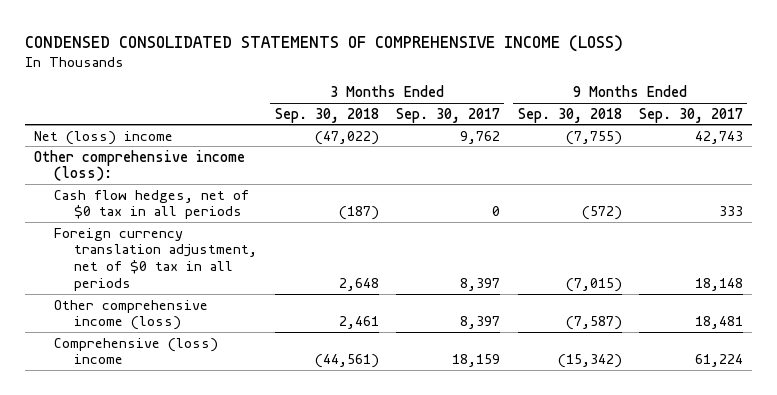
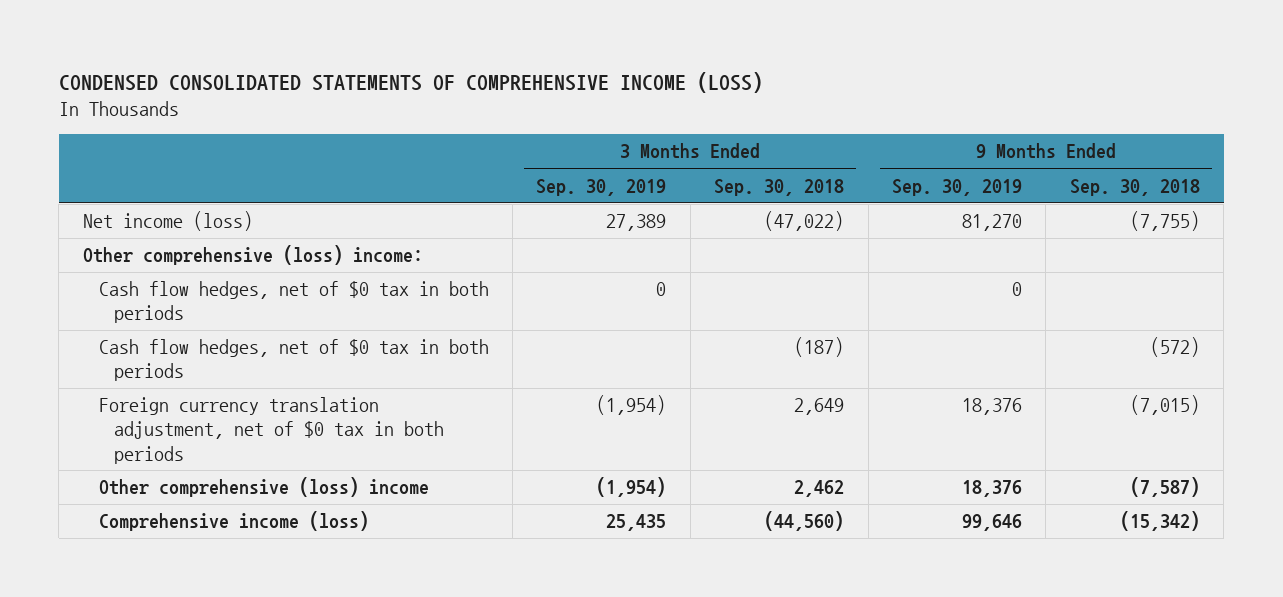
- | 3 Months Ended Sep. 30, 2018 | 3 Months Ended Sep. 30, 2017 | 9 Months Ended Sep. 30, 2018 | 9 Months Ended Sep. 30, 2017
+ | 3 Months Ended Sep. 30, 2019 | 3 Months Ended Sep. 30, 2018 | 9 Months Ended Sep. 30, 2019 | 9 Months Ended Sep. 30, 2018
- Net (loss) income | (47,022) | 9,762 | (7,755) | 42,743
- Other comprehensive income (loss):
- Cash flow hedges, net of $0 tax in all periods | (187) | 0 | (572) | 333
- Foreign currency translation adjustment, net of $0 tax in all periods | 2,648 | 8,397 | (7,015) | 18,148
- Other comprehensive income (loss) | 2,461 | 8,397 | (7,587) | 18,481
- Comprehensive (loss) income | (44,561) | 18,159 | (15,342) | 61,224
+ Net income (loss) | 27,389 | (47,022) | 81,270 | (7,755)
+ Other comprehensive (loss) income:
+ Cash flow hedges, net of $0 tax in both periods | 0 | | 0 |
+ Cash flow hedges, net of $0 tax in both periods | | (187) | | (572)
+ Foreign currency translation adjustment, net of $0 tax in both periods | (1,954) | 2,649 | 18,376 | (7,015)
+ Other comprehensive (loss) income | (1,954) | 2,462 | 18,376 | (7,587)
+ Comprehensive income (loss) | 25,435 | (44,560) | 99,646 | (15,342)

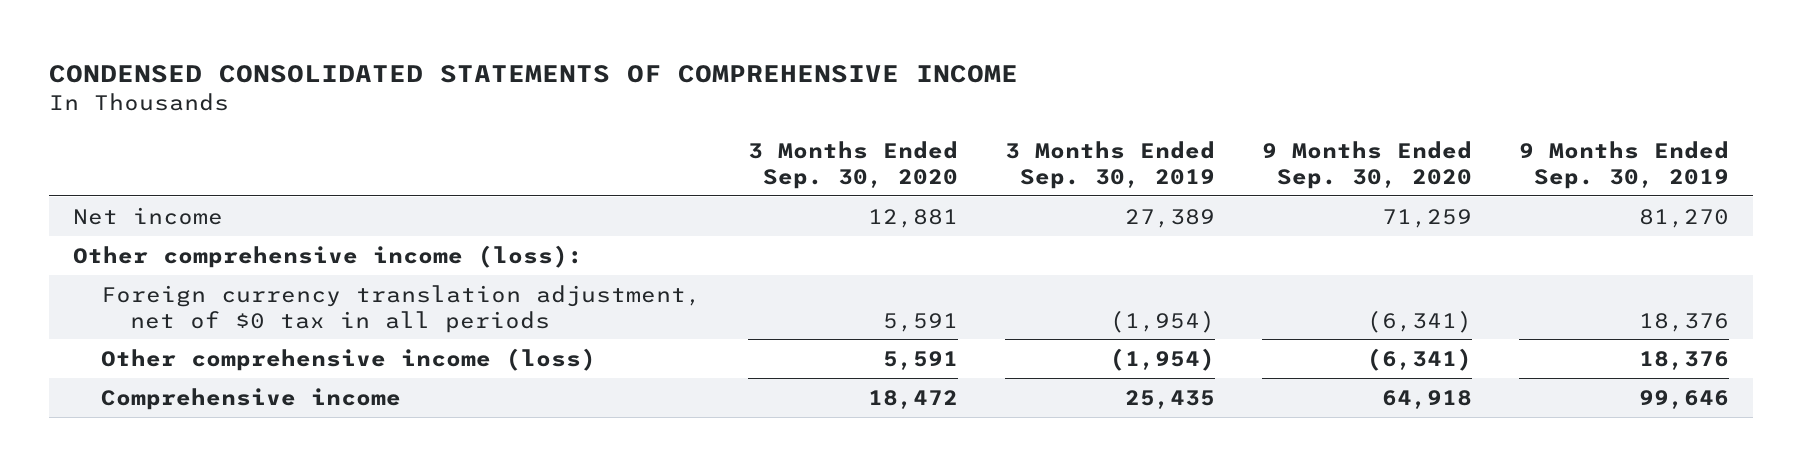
- CONDENSED CONSOLIDATED STATEMENTS OF COMPREHENSIVE INCOME (LOSS)
+ CONDENSED CONSOLIDATED STATEMENTS OF COMPREHENSIVE INCOME
- | 3 Months Ended Sep. 30, 2019 | 3 Months Ended Sep. 30, 2018 | 9 Months Ended Sep. 30, 2019 | 9 Months Ended Sep. 30, 2018
+ | 3 Months Ended Sep. 30, 2020 | 3 Months Ended Sep. 30, 2019 | 9 Months Ended Sep. 30, 2020 | 9 Months Ended Sep. 30, 2019
- Net income (loss) | 27,389 | (47,022) | 81,270 | (7,755)
- Other comprehensive (loss) income:
- Cash flow hedges, net of $0 tax in both periods | 0 | | 0 |
- Cash flow hedges, net of $0 tax in both periods | | (187) | | (572)
- Foreign currency translation adjustment, net of $0 tax in both periods | (1,954) | 2,649 | 18,376 | (7,015)
- Other comprehensive (loss) income | (1,954) | 2,462 | 18,376 | (7,587)
- Comprehensive income (loss) | 25,435 | (44,560) | 99,646 | (15,342)
+ Net income | 12,881 | 27,389 | 71,259 | 81,270
+ Other comprehensive income (loss):
+ Foreign currency translation adjustment, net of $0 tax in all periods | 5,591 | (1,954) | (6,341) | 18,376
+ Other comprehensive income (loss) | 5,591 | (1,954) | (6,341) | 18,376
+ Comprehensive income | 18,472 | 25,435 | 64,918 | 99,646

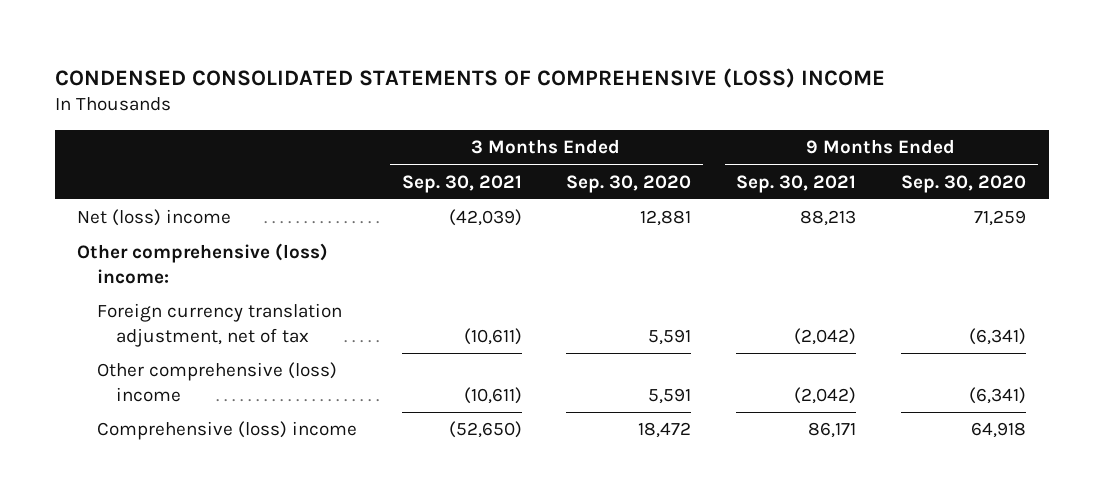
- CONDENSED CONSOLIDATED STATEMENTS OF COMPREHENSIVE INCOME
+ CONDENSED CONSOLIDATED STATEMENTS OF COMPREHENSIVE (LOSS) INCOME
- | 3 Months Ended Sep. 30, 2020 | 3 Months Ended Sep. 30, 2019 | 9 Months Ended Sep. 30, 2020 | 9 Months Ended Sep. 30, 2019
+ | 3 Months Ended Sep. 30, 2021 | 3 Months Ended Sep. 30, 2020 | 9 Months Ended Sep. 30, 2021 | 9 Months Ended Sep. 30, 2020
- Net income | 12,881 | 27,389 | 71,259 | 81,270
- Other comprehensive income (loss):
- Foreign currency translation adjustment, net of $0 tax in all periods | 5,591 | (1,954) | (6,341) | 18,376
- Other comprehensive income (loss) | 5,591 | (1,954) | (6,341) | 18,376
- Comprehensive income | 18,472 | 25,435 | 64,918 | 99,646
+ Net (loss) income | (42,039) | 12,881 | 88,213 | 71,259
+ Other comprehensive (loss) income:
+ Foreign currency translation adjustment, net of tax | (10,611) | 5,591 | (2,042) | (6,341)
+ Other comprehensive (loss) income | (10,611) | 5,591 | (2,042) | (6,341)
+ Comprehensive (loss) income | (52,650) | 18,472 | 86,171 | 64,918

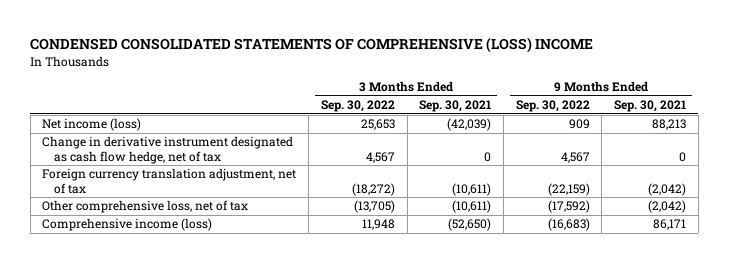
- | 3 Months Ended Sep. 30, 2021 | 3 Months Ended Sep. 30, 2020 | 9 Months Ended Sep. 30, 2021 | 9 Months Ended Sep. 30, 2020
+ | 3 Months Ended Sep. 30, 2022 | 3 Months Ended Sep. 30, 2021 | 9 Months Ended Sep. 30, 2022 | 9 Months Ended Sep. 30, 2021
- Net (loss) income | (42,039) | 12,881 | 88,213 | 71,259
- Other comprehensive (loss) income:
+ Net income (loss) | 25,653 | (42,039) | 909 | 88,213
+ Change in derivative instrument designated as cash flow hedge, net of tax | 4,567 | 0 | 4,567 | 0
- Other comprehensive (loss) income | (10,611) | 5,591 | (2,042) | (6,341)
- Comprehensive (loss) income | (52,650) | 18,472 | 86,171 | 64,918
+ Other comprehensive loss, net of tax | (13,705) | (10,611) | (17,592) | (2,042)
+ Comprehensive income (loss) | 11,948 | (52,650) | (16,683) | 86,171

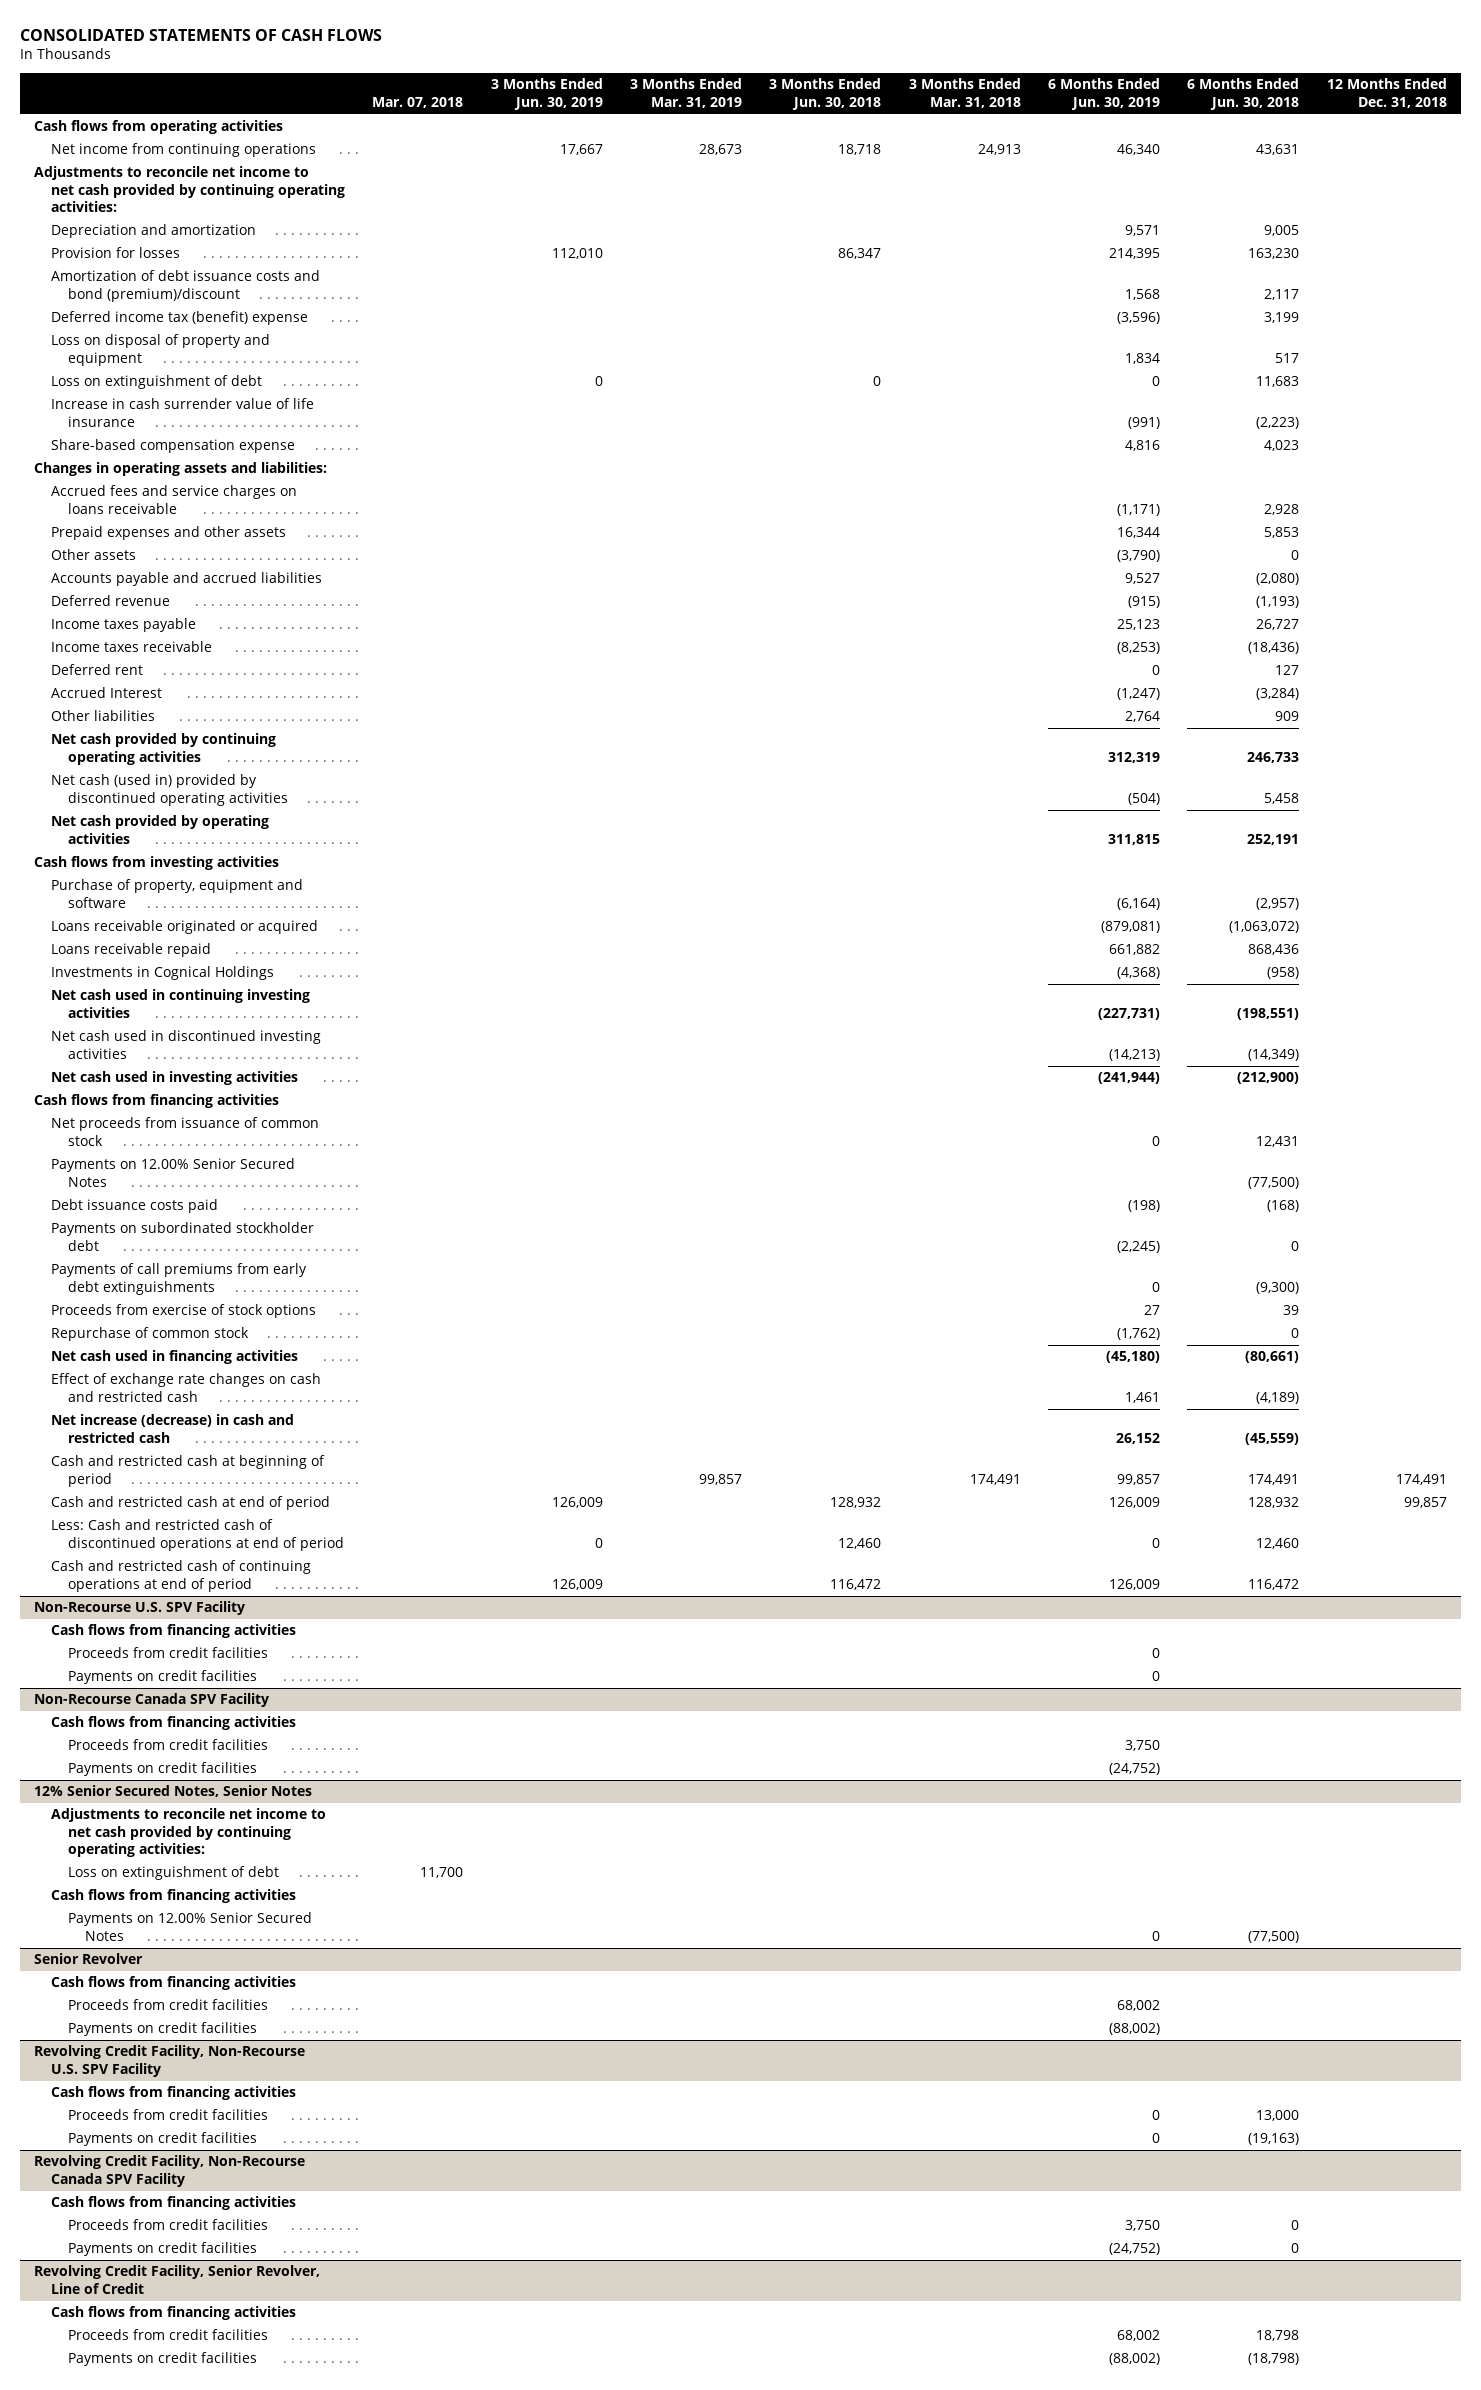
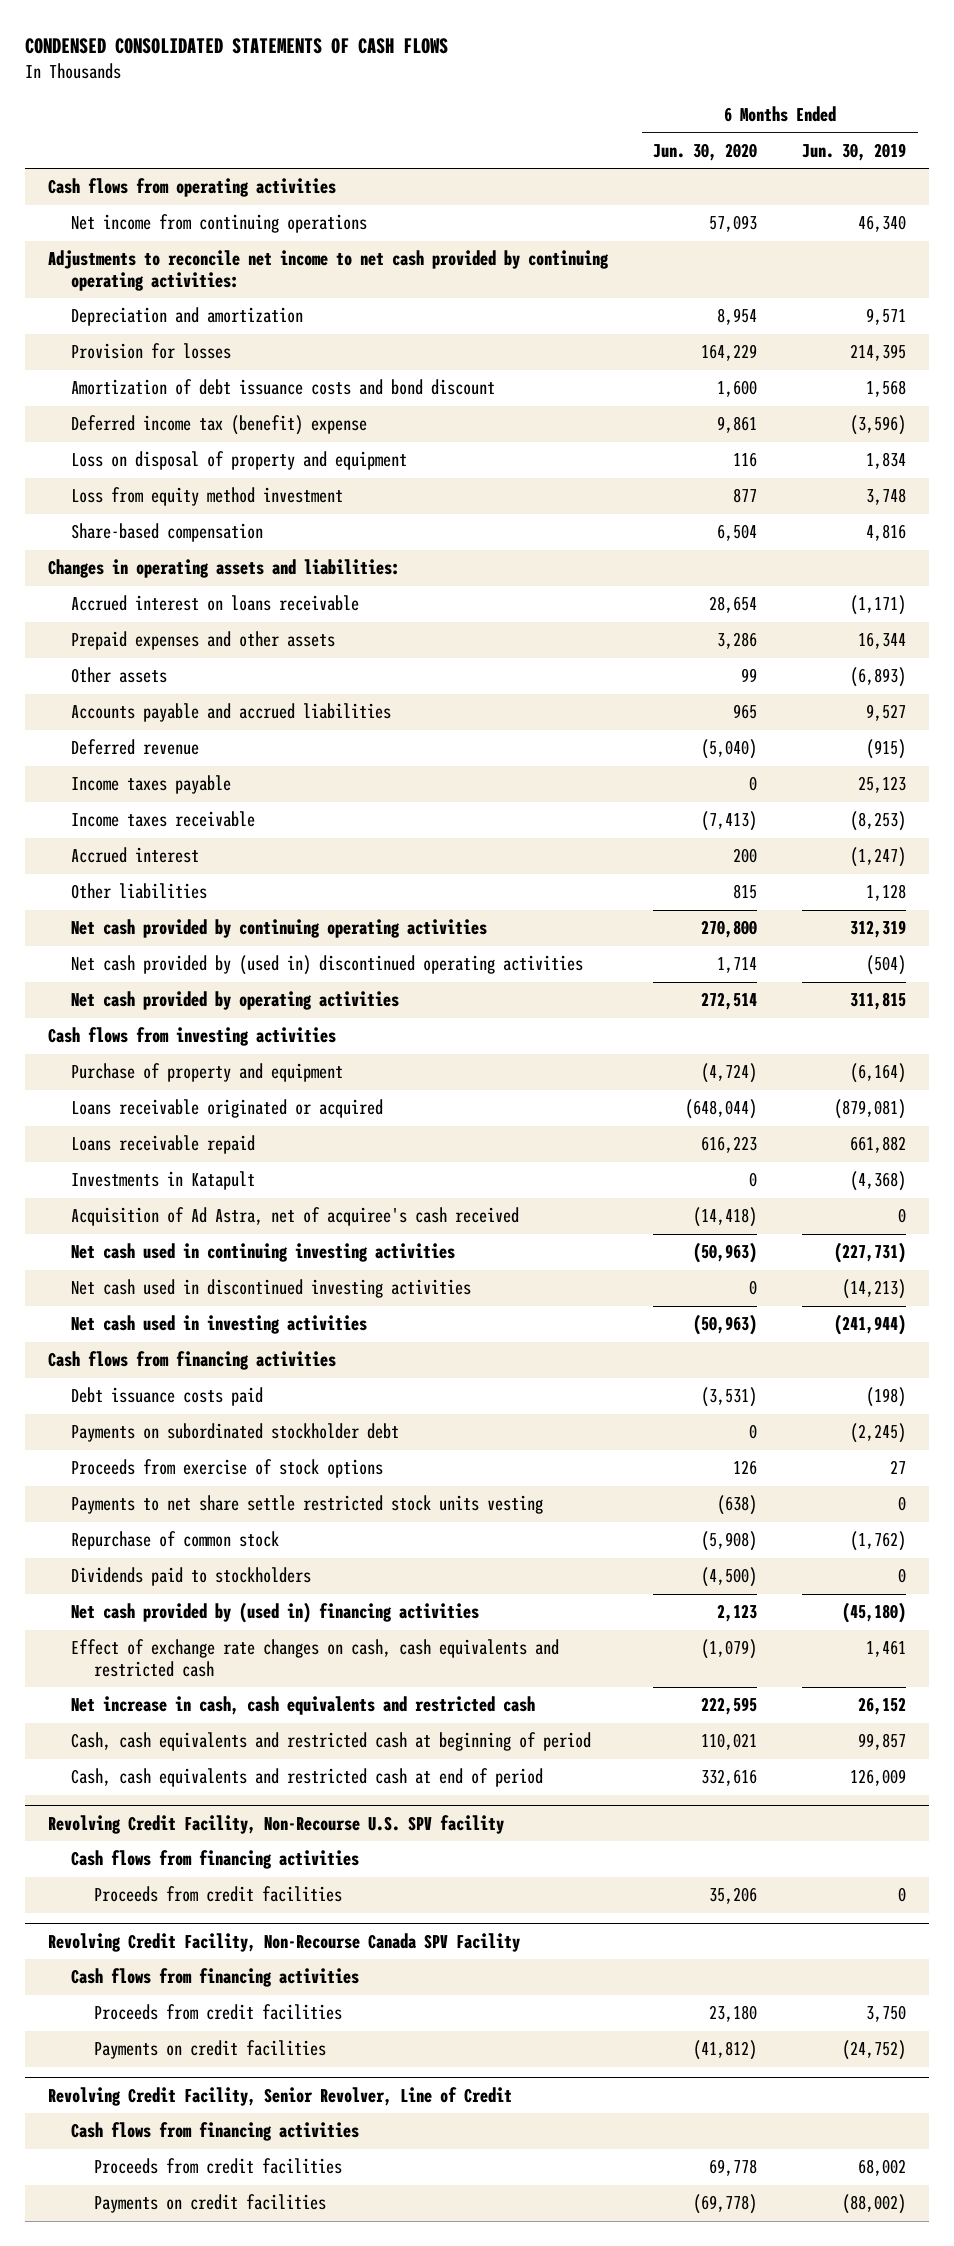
- CONSOLIDATED STATEMENTS OF CASH FLOWS
+ CONDENSED CONSOLIDATED STATEMENTS OF CASH FLOWS
- | Mar. 07, 2018 | 3 Months Ended Jun. 30, 2019 | 3 Months Ended Mar. 31, 2019 | 3 Months Ended Jun. 30, 2018 | 3 Months Ended Mar. 31, 2018 | 6 Months Ended Jun. 30, 2019 | 6 Months Ended Jun. 30, 2018 | 12 Months Ended Dec. 31, 2018
+ | 6 Months Ended Jun. 30, 2020 | 6 Months Ended Jun. 30, 2019
- Amortization of debt issuance costs and bond (premium)/discount | | | | | | 1,568 | 2,117 |
+ Amortization of debt issuance costs and bond discount | 1,600 | 1,568
- Loss on extinguishment of debt | | 0 | | 0 | | 0 | 11,683 |
- Increase in cash surrender value of life insurance | | | | | | (991) | (2,223) |
- Share-based compensation expense | | | | | | 4,816 | 4,023 |
+ Loss from equity method investment | 877 | 3,748
+ Share-based compensation | 6,504 | 4,816
- Accrued fees and service charges on loans receivable | | | | | | (1,171) | 2,928 |
+ Accrued interest on loans receivable | 28,654 | (1,171)
- Other assets | | | | | | (3,790) | 0 |
+ Other assets | 99 | (6,893)
- Deferred rent | | | | | | 0 | 127 |
- Accrued Interest | | | | | | (1,247) | (3,284) |
- Other liabilities | | | | | | 2,764 | 909 |
+ Accrued interest | 200 | (1,247)
+ Other liabilities | 815 | 1,128
- Net cash (used in) provided by discontinued operating activities | | | | | | (504) | 5,458 |
+ Net cash provided by (used in) discontinued operating activities | 1,714 | (504)
- Purchase of property, equipment and software | | | | | | (6,164) | (2,957) |
+ Purchase of property and equipment | (4,724) | (6,164)
- Investments in Cognical Holdings | | | | | | (4,368) | (958) |
+ Investments in Katapult | 0 | (4,368)
+ Acquisition of Ad Astra, net of acquiree's cash received | (14,418) | 0
- Net proceeds from issuance of common stock | | | | | | 0 | 12,431 |
- Payments on 12.00% Senior Secured Notes | | | | | | | (77,500) |
- Payments of call premiums from early debt extinguishments | | | | | | 0 | (9,300) |
+ Payments to net share settle restricted stock units vesting | (638) | 0
- Net cash used in financing activities | | | | | | (45,180) | (80,661) |
- Effect of exchange rate changes on cash and restricted cash | | | | | | 1,461 | (4,189) |
- Net increase (decrease) in cash and restricted cash | | | | | | 26,152 | (45,559) |
- Cash and restricted cash at beginning of period | | | 99,857 | | 174,491 | 99,857 | 174,491 | 174,491
- Cash and restricted cash at end of period | | 126,009 | | 128,932 | | 126,009 | 128,932 | 99,857
- Less: Cash and restricted cash of discontinued operations at end of period | | 0 | | 12,460 | | 0 | 12,460 |
- Cash and restricted cash of continuing operations at end of period | | 126,009 | | 116,472 | | 126,009 | 116,472 |
- Non-Recourse U.S. SPV Facility
- Cash flows from financing activities
- Proceeds from credit facilities | | | | | | 0 | |
- Payments on credit facilities | | | | | | 0 | |
- Non-Recourse Canada SPV Facility
- Cash flows from financing activities
- Proceeds from credit facilities | | | | | | 3,750 | |
- Payments on credit facilities | | | | | | (24,752) | |
- 12% Senior Secured Notes, Senior Notes
- Adjustments to reconcile net income to net cash provided by continuing operating activities:
- Loss on extinguishment of debt | 11,700 | | | | | | |
- Cash flows from financing activities
- Payments on 12.00% Senior Secured Notes | | | | | | 0 | (77,500) |
- Senior Revolver
- Cash flows from financing activities
- Proceeds from credit facilities | | | | | | 68,002 | |
- Payments on credit facilities | | | | | | (88,002) | |
- Revolving Credit Facility, Non-Recourse U.S. SPV Facility
+ Dividends paid to stockholders | (4,500) | 0
+ Net cash provided by (used in) financing activities | 2,123 | (45,180)
+ Effect of exchange rate changes on cash, cash equivalents and restricted cash | (1,079) | 1,461
+ Net increase in cash, cash equivalents and restricted cash | 222,595 | 26,152
+ Cash, cash equivalents and restricted cash at beginning of period | 110,021 | 99,857
+ Cash, cash equivalents and restricted cash at end of period | 332,616 | 126,009
+ Revolving Credit Facility, Non-Recourse U.S. SPV facility
- Payments on credit facilities | | | | | | 0 | (19,163) |

